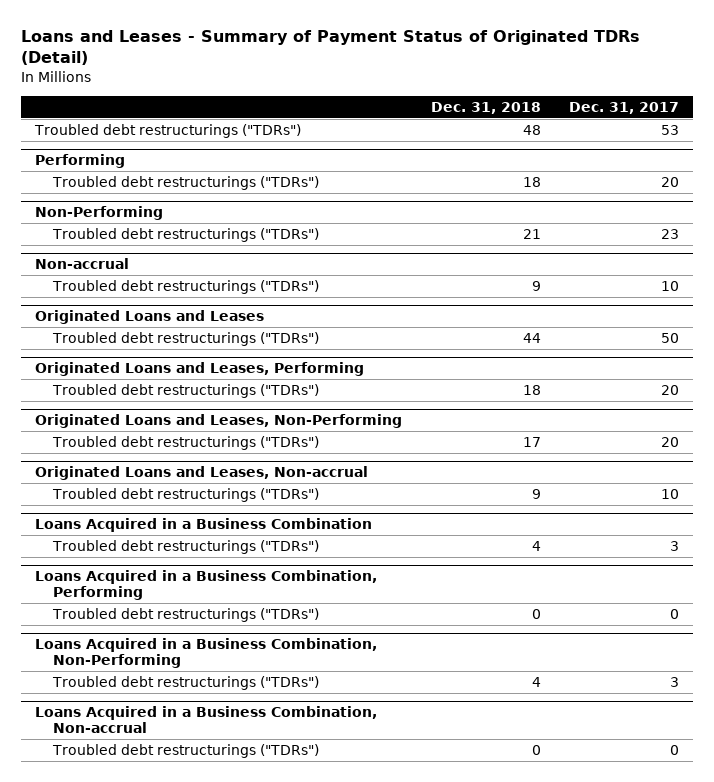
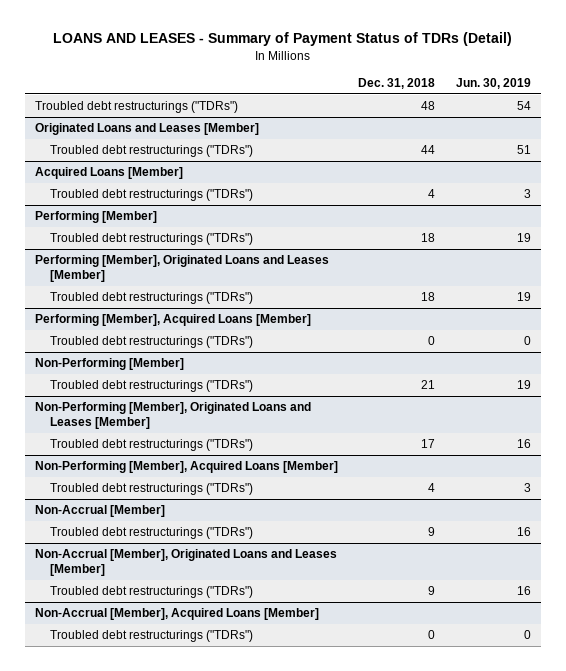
- Loans and Leases - Summary of Payment Status of Originated TDRs (Detail)
+ LOANS AND LEASES - Summary of Payment Status of TDRs (Detail)
- | Dec. 31, 2018 | Dec. 31, 2017
+ | Dec. 31, 2018 | Jun. 30, 2019
- Performing
- Troubled debt restructurings ("TDRs") | 18 | 20
- Non-Performing
- Troubled debt restructurings ("TDRs") | 21 | 23
- Non-accrual
- Troubled debt restructurings ("TDRs") | 9 | 10
- Originated Loans and Leases
+ Originated Loans and Leases [Member]
- Originated Loans and Leases, Performing
- Troubled debt restructurings ("TDRs") | 18 | 20
- Originated Loans and Leases, Non-Performing
- Troubled debt restructurings ("TDRs") | 17 | 20
- Originated Loans and Leases, Non-accrual
- Troubled debt restructurings ("TDRs") | 9 | 10
- Loans Acquired in a Business Combination
+ Acquired Loans [Member]
- Loans Acquired in a Business Combination, Performing
+ Performing [Member]
+ Troubled debt restructurings ("TDRs") | 18 | 19
+ Performing [Member], Originated Loans and Leases [Member]
+ Troubled debt restructurings ("TDRs") | 18 | 19
+ Performing [Member], Acquired Loans [Member]
- Loans Acquired in a Business Combination, Non-Performing
+ Non-Performing [Member]
+ Troubled debt restructurings ("TDRs") | 21 | 19
+ Non-Performing [Member], Originated Loans and Leases [Member]
+ Troubled debt restructurings ("TDRs") | 17 | 16
+ Non-Performing [Member], Acquired Loans [Member]
- Loans Acquired in a Business Combination, Non-accrual
+ Non-Accrual [Member]
+ Troubled debt restructurings ("TDRs") | 9 | 16
+ Non-Accrual [Member], Originated Loans and Leases [Member]
+ Troubled debt restructurings ("TDRs") | 9 | 16
+ Non-Accrual [Member], Acquired Loans [Member]

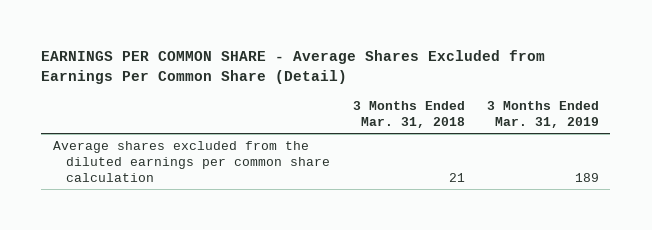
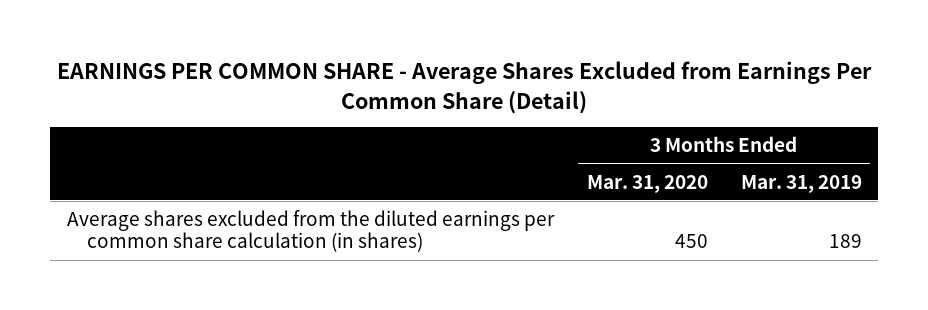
- | 3 Months Ended Mar. 31, 2018 | 3 Months Ended Mar. 31, 2019
+ | 3 Months Ended Mar. 31, 2020 | 3 Months Ended Mar. 31, 2019
- Average shares excluded from the diluted earnings per common share calculation | 21 | 189
+ Average shares excluded from the diluted earnings per common share calculation (in shares) | 450 | 189

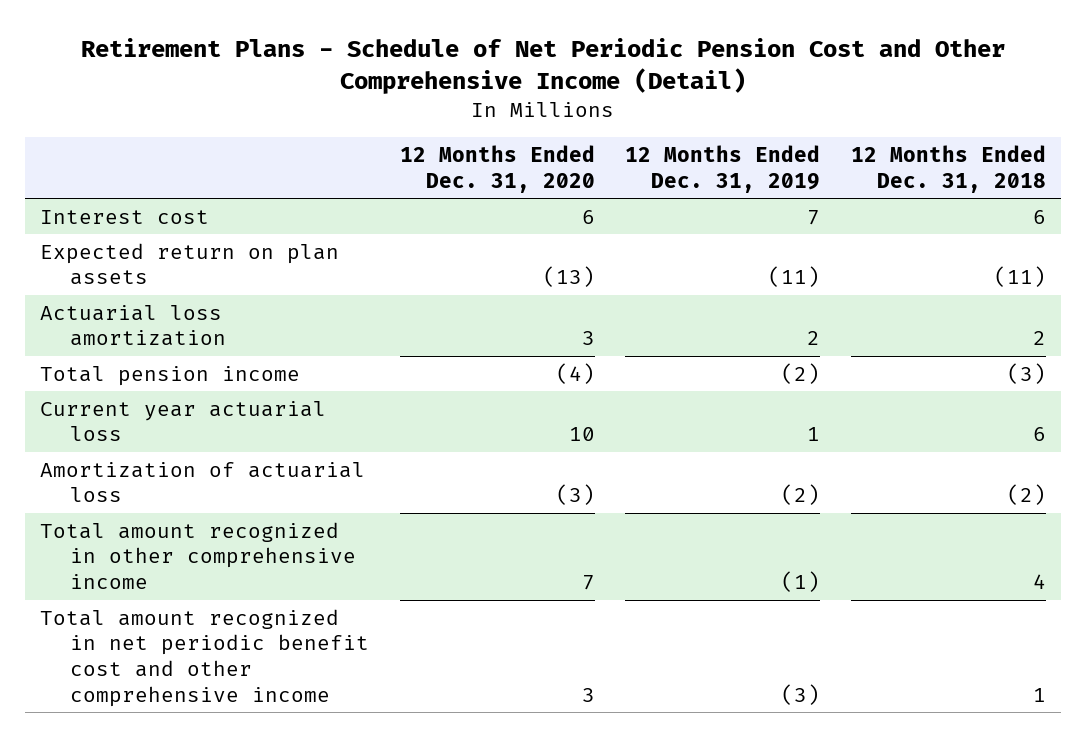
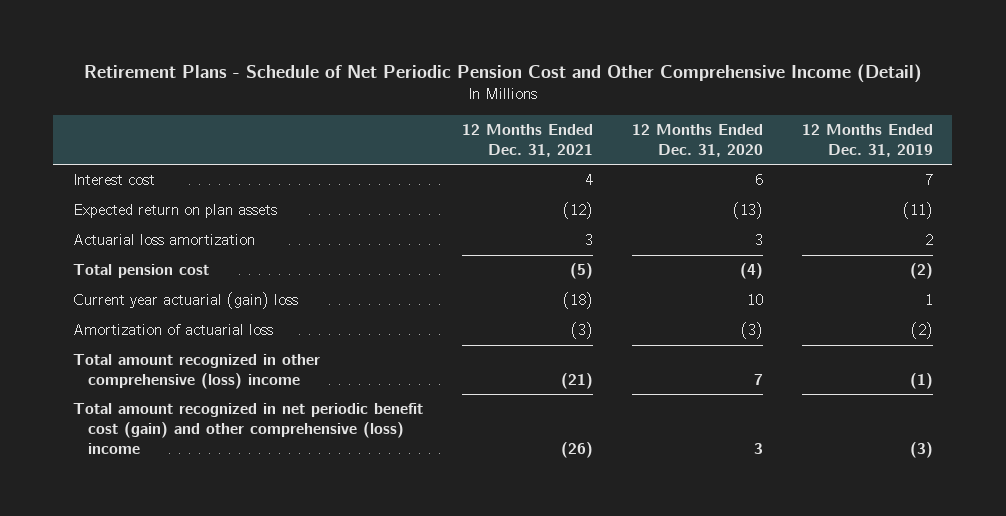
- | 12 Months Ended Dec. 31, 2020 | 12 Months Ended Dec. 31, 2019 | 12 Months Ended Dec. 31, 2018
+ | 12 Months Ended Dec. 31, 2021 | 12 Months Ended Dec. 31, 2020 | 12 Months Ended Dec. 31, 2019
- Total pension income | (4) | (2) | (3)
- Current year actuarial loss | 10 | 1 | 6
+ Total pension cost | (5) | (4) | (2)
+ Current year actuarial (gain) loss | (18) | 10 | 1
- Total amount recognized in other comprehensive income | 7 | (1) | 4
- Total amount recognized in net periodic benefit cost and other comprehensive income | 3 | (3) | 1
+ Total amount recognized in other comprehensive (loss) income | (21) | 7 | (1)
+ Total amount recognized in net periodic benefit cost (gain) and other comprehensive (loss) income | (26) | 3 | (3)

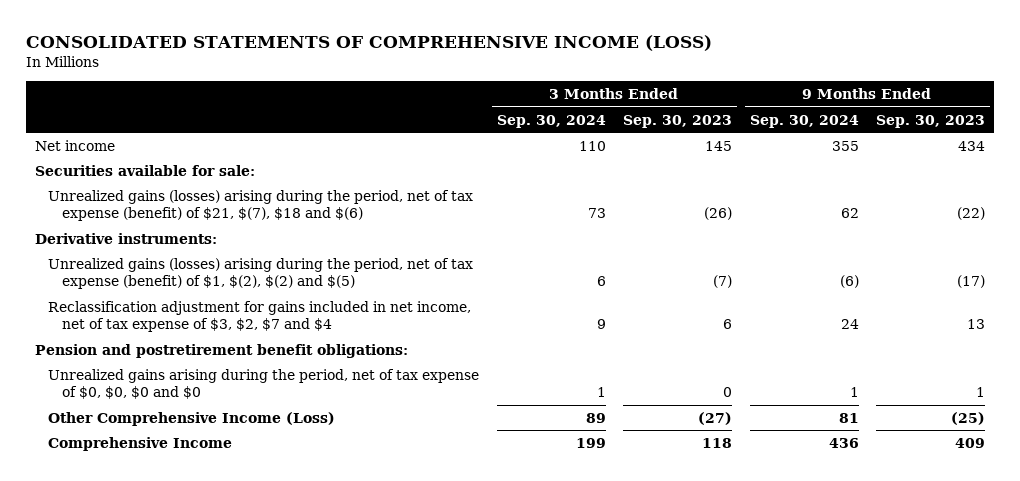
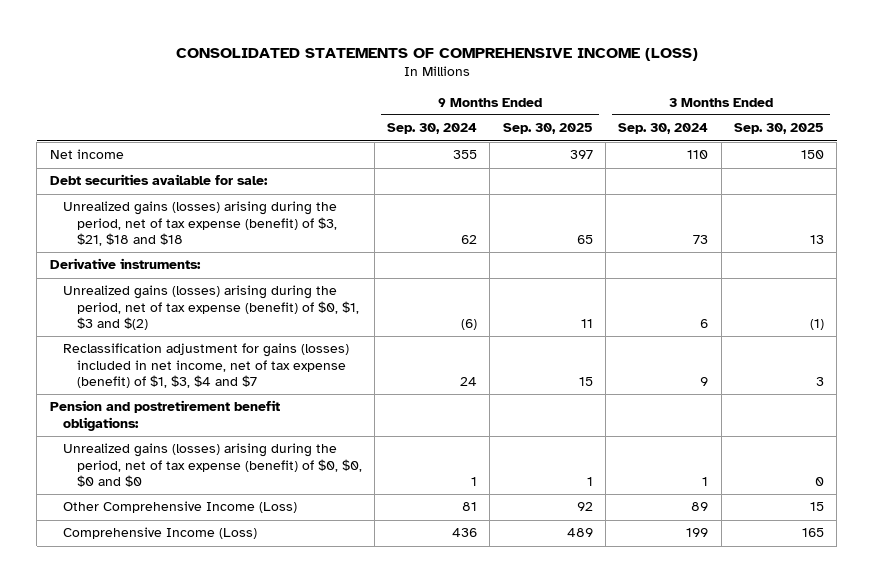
- | 3 Months Ended Sep. 30, 2024 | 3 Months Ended Sep. 30, 2023 | 9 Months Ended Sep. 30, 2024 | 9 Months Ended Sep. 30, 2023
+ | 9 Months Ended Sep. 30, 2024 | 9 Months Ended Sep. 30, 2025 | 3 Months Ended Sep. 30, 2024 | 3 Months Ended Sep. 30, 2025
- Securities available for sale:
- Unrealized gains (losses) arising during the period, net of tax expense (benefit) of $21, $(7), $18 and $(6) | 73 | (26) | 62 | (22)
+ Debt securities available for sale:
+ Unrealized gains (losses) arising during the period, net of tax expense (benefit) of $3, $21, $18 and $18 | 62 | 65 | 73 | 13
- Unrealized gains (losses) arising during the period, net of tax expense (benefit) of $1, $(2), $(2) and $(5) | 6 | (7) | (6) | (17)
- Reclassification adjustment for gains included in net income, net of tax expense of $3, $2, $7 and $4 | 9 | 6 | 24 | 13
+ Unrealized gains (losses) arising during the period, net of tax expense (benefit) of $0, $1, $3 and $(2) | (6) | 11 | 6 | (1)
+ Reclassification adjustment for gains (losses) included in net income, net of tax expense (benefit) of $1, $3, $4 and $7 | 24 | 15 | 9 | 3
- Unrealized gains arising during the period, net of tax expense of $0, $0, $0 and $0 | 1 | 0 | 1 | 1
+ Unrealized gains (losses) arising during the period, net of tax expense (benefit) of $0, $0, $0 and $0 | 1 | 1 | 1 | 0
- Comprehensive Income | 199 | 118 | 436 | 409
+ Comprehensive Income (Loss) | 436 | 489 | 199 | 165

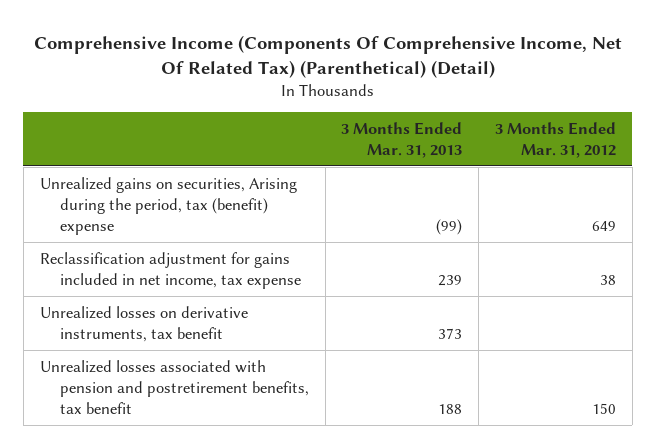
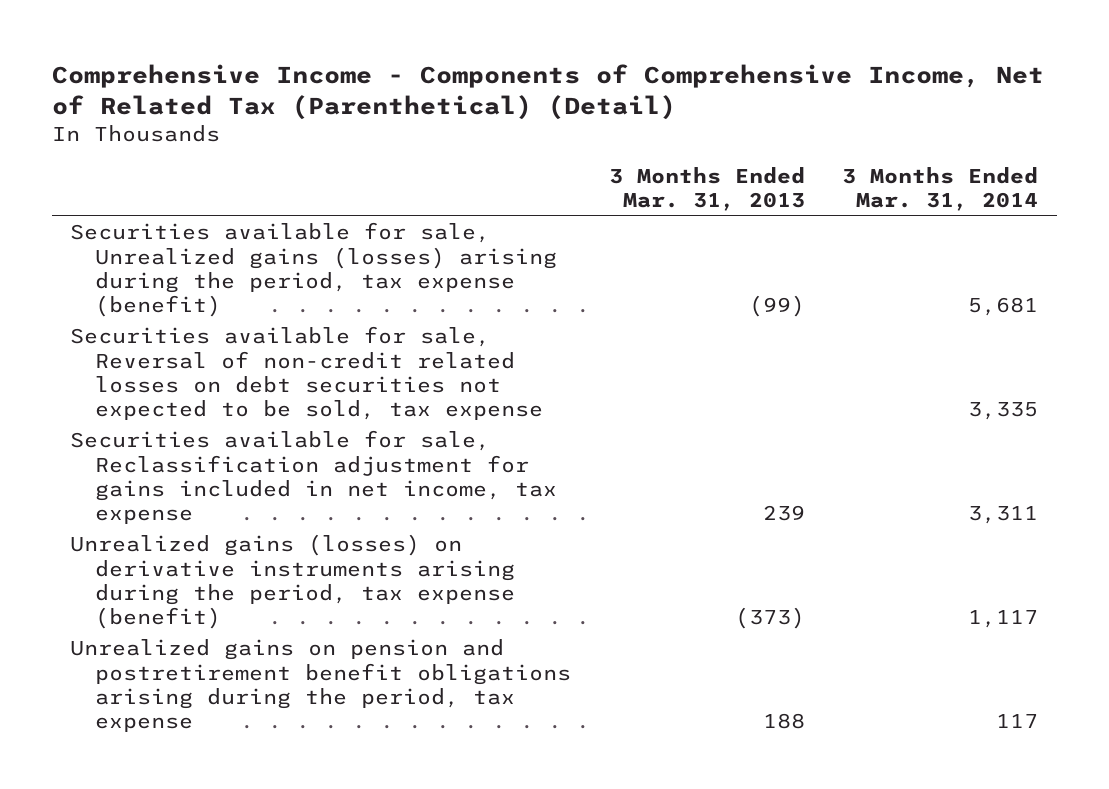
- Comprehensive Income (Components Of Comprehensive Income, Net Of Related Tax) (Parenthetical) (Detail)
+ Comprehensive Income - Components of Comprehensive Income, Net of Related Tax (Parenthetical) (Detail)
- | 3 Months Ended Mar. 31, 2013 | 3 Months Ended Mar. 31, 2012
+ | 3 Months Ended Mar. 31, 2013 | 3 Months Ended Mar. 31, 2014
- Unrealized gains on securities, Arising during the period, tax (benefit) expense | (99) | 649
- Reclassification adjustment for gains included in net income, tax expense | 239 | 38
- Unrealized losses on derivative instruments, tax benefit | 373 |
- Unrealized losses associated with pension and postretirement benefits, tax benefit | 188 | 150
+ Securities available for sale, Unrealized gains (losses) arising during the period, tax expense (benefit) | (99) | 5,681
+ Securities available for sale, Reversal of non-credit related losses on debt securities not expected to be sold, tax expense | | 3,335
+ Securities available for sale, Reclassification adjustment for gains included in net income, tax expense | 239 | 3,311
+ Unrealized gains (losses) on derivative instruments arising during the period, tax expense (benefit) | (373) | 1,117
+ Unrealized gains on pension and postretirement benefit obligations arising during the period, tax expense | 188 | 117

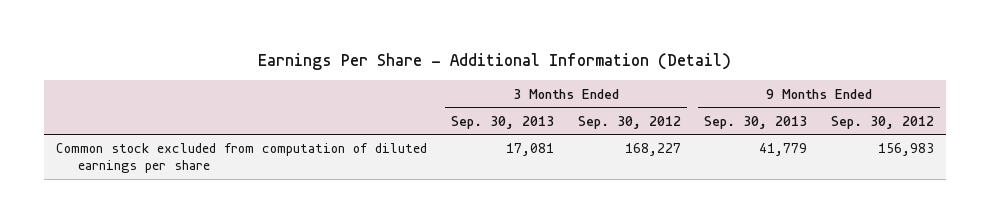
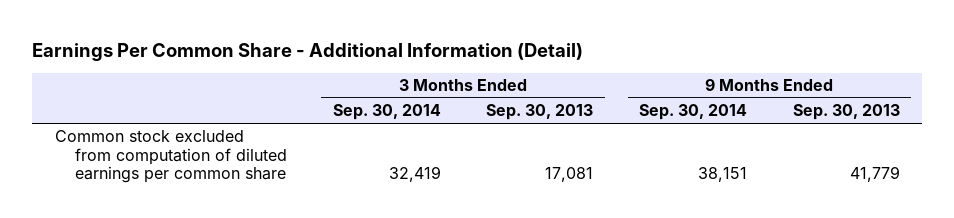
- Earnings Per Share - Additional Information (Detail)
+ Earnings Per Common Share - Additional Information (Detail)
- | 3 Months Ended Sep. 30, 2013 | 3 Months Ended Sep. 30, 2012 | 9 Months Ended Sep. 30, 2013 | 9 Months Ended Sep. 30, 2012
+ | 3 Months Ended Sep. 30, 2014 | 3 Months Ended Sep. 30, 2013 | 9 Months Ended Sep. 30, 2014 | 9 Months Ended Sep. 30, 2013
- Common stock excluded from computation of diluted earnings per share | 17,081 | 168,227 | 41,779 | 156,983
+ Common stock excluded from computation of diluted earnings per common share | 32,419 | 17,081 | 38,151 | 41,779

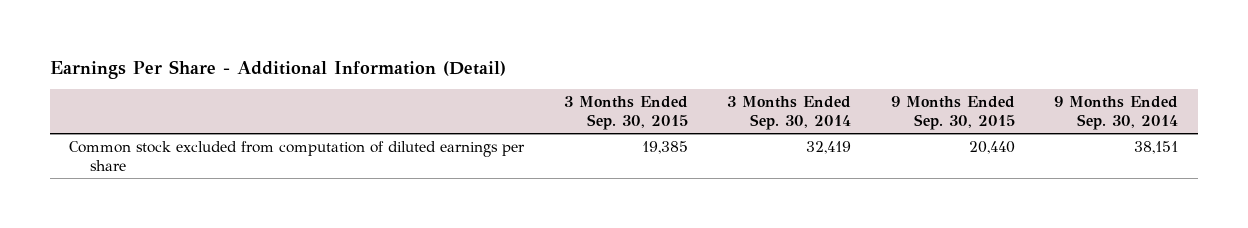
- Earnings Per Common Share - Additional Information (Detail)
+ Earnings Per Share - Additional Information (Detail)
- | 3 Months Ended Sep. 30, 2014 | 3 Months Ended Sep. 30, 2013 | 9 Months Ended Sep. 30, 2014 | 9 Months Ended Sep. 30, 2013
+ | 3 Months Ended Sep. 30, 2015 | 3 Months Ended Sep. 30, 2014 | 9 Months Ended Sep. 30, 2015 | 9 Months Ended Sep. 30, 2014
- Common stock excluded from computation of diluted earnings per common share | 32,419 | 17,081 | 38,151 | 41,779
+ Common stock excluded from computation of diluted earnings per share | 19,385 | 32,419 | 20,440 | 38,151

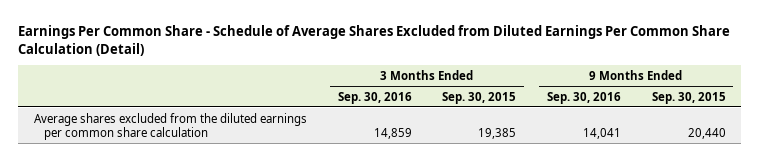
- Earnings Per Share - Additional Information (Detail)
+ Earnings Per Common Share - Schedule of Average Shares Excluded from Diluted Earnings Per Common Share Calculation (Detail)
- | 3 Months Ended Sep. 30, 2015 | 3 Months Ended Sep. 30, 2014 | 9 Months Ended Sep. 30, 2015 | 9 Months Ended Sep. 30, 2014
+ | 3 Months Ended Sep. 30, 2016 | 3 Months Ended Sep. 30, 2015 | 9 Months Ended Sep. 30, 2016 | 9 Months Ended Sep. 30, 2015
- Common stock excluded from computation of diluted earnings per share | 19,385 | 32,419 | 20,440 | 38,151
+ Average shares excluded from the diluted earnings per common share calculation | 14,859 | 19,385 | 14,041 | 20,440

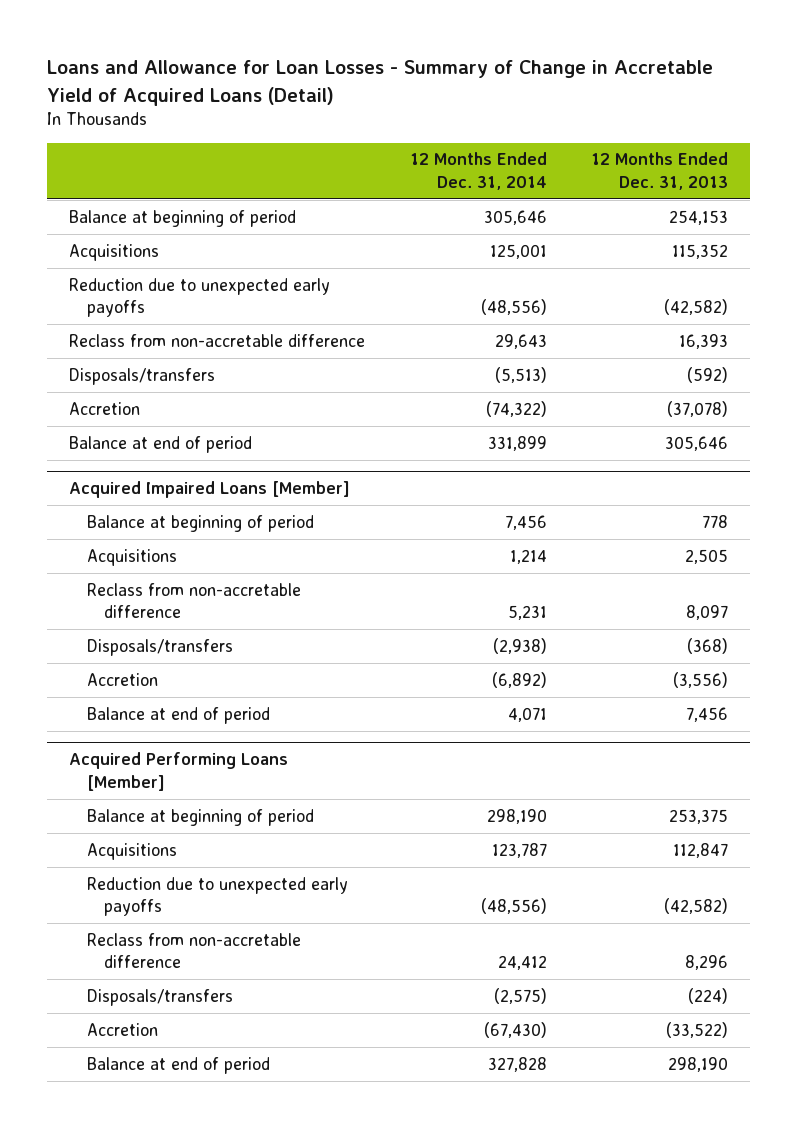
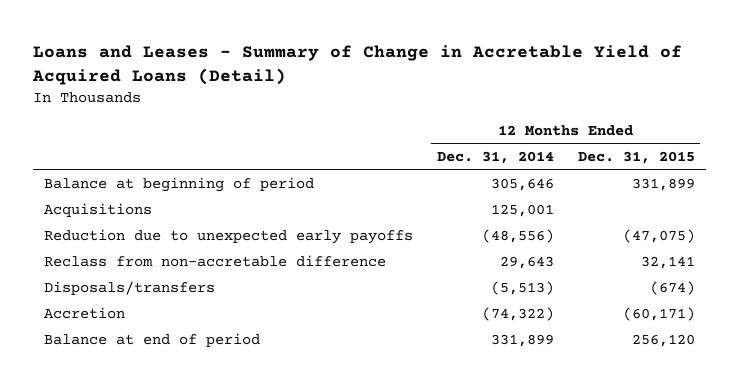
- Loans and Allowance for Loan Losses - Summary of Change in Accretable Yield of Acquired Loans (Detail)
+ Loans and Leases - Summary of Change in Accretable Yield of Acquired Loans (Detail)
- | 12 Months Ended Dec. 31, 2014 | 12 Months Ended Dec. 31, 2013
+ | 12 Months Ended Dec. 31, 2014 | 12 Months Ended Dec. 31, 2015
- Acquired Impaired Loans [Member]
- Balance at beginning of period | 7,456 | 778
- Acquisitions | 1,214 | 2,505
- Reclass from non-accretable difference | 5,231 | 8,097
- Disposals/transfers | (2,938) | (368)
- Accretion | (6,892) | (3,556)
- Balance at end of period | 4,071 | 7,456
- Acquired Performing Loans [Member]
- Balance at beginning of period | 298,190 | 253,375
- Acquisitions | 123,787 | 112,847
- Reduction due to unexpected early payoffs | (48,556) | (42,582)
- Reclass from non-accretable difference | 24,412 | 8,296
- Disposals/transfers | (2,575) | (224)
- Accretion | (67,430) | (33,522)
- Balance at end of period | 327,828 | 298,190

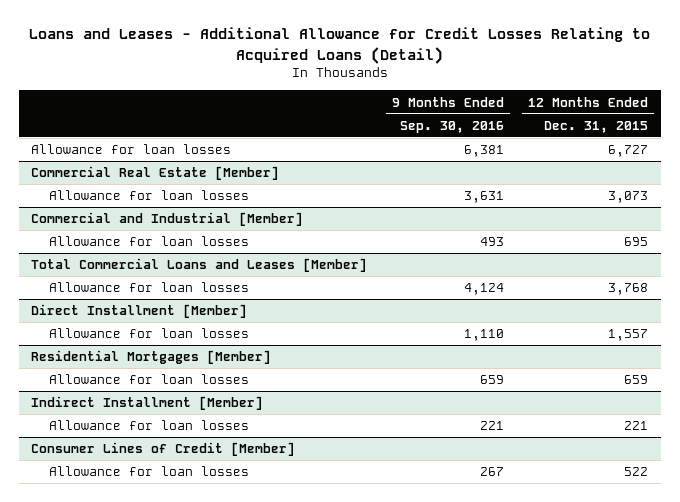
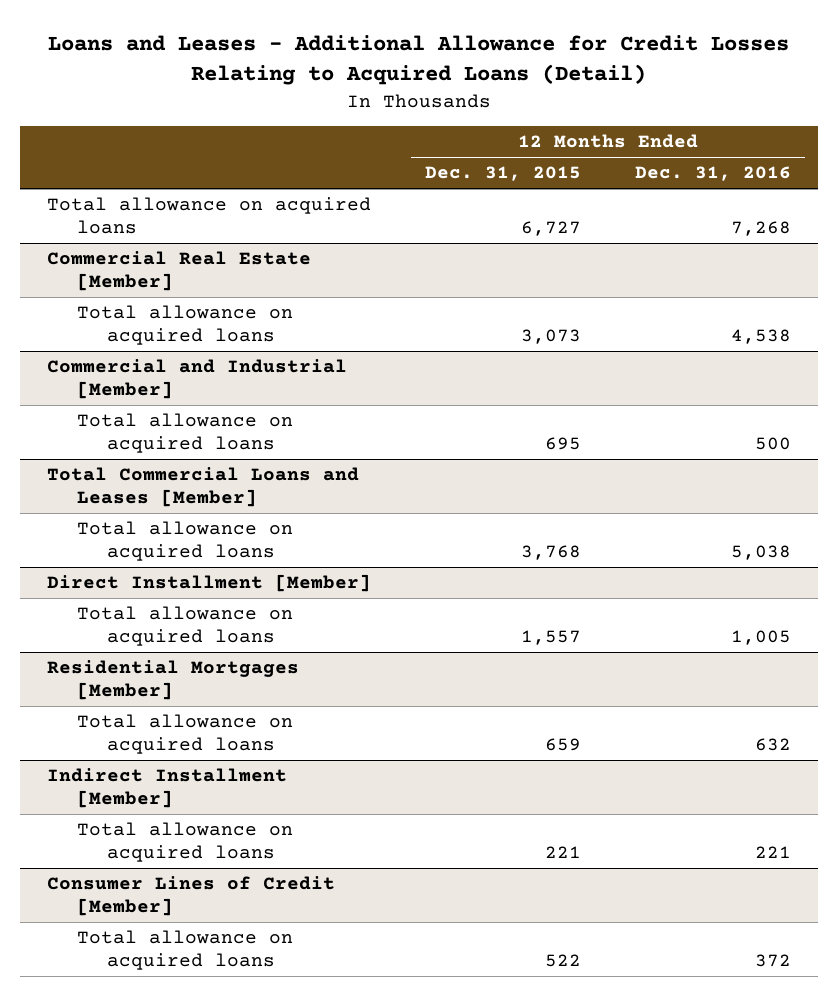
- | 9 Months Ended Sep. 30, 2016 | 12 Months Ended Dec. 31, 2015
+ | 12 Months Ended Dec. 31, 2015 | 12 Months Ended Dec. 31, 2016
- Allowance for loan losses | 6,381 | 6,727
+ Total allowance on acquired loans | 6,727 | 7,268
@ Commercial Real Estate [Member]
- Allowance for loan losses | 3,631 | 3,073
+ Total allowance on acquired loans | 3,073 | 4,538
@ Commercial and Industrial [Member]
- Allowance for loan losses | 493 | 695
+ Total allowance on acquired loans | 695 | 500
@ Total Commercial Loans and Leases [Member]
- Allowance for loan losses | 4,124 | 3,768
+ Total allowance on acquired loans | 3,768 | 5,038
@ Direct Installment [Member]
- Allowance for loan losses | 1,110 | 1,557
+ Total allowance on acquired loans | 1,557 | 1,005
@ Residential Mortgages [Member]
- Allowance for loan losses | 659 | 659
+ Total allowance on acquired loans | 659 | 632
@ Indirect Installment [Member]
- Allowance for loan losses | 221 | 221
+ Total allowance on acquired loans | 221 | 221
@ Consumer Lines of Credit [Member]
- Allowance for loan losses | 267 | 522
+ Total allowance on acquired loans | 522 | 372

